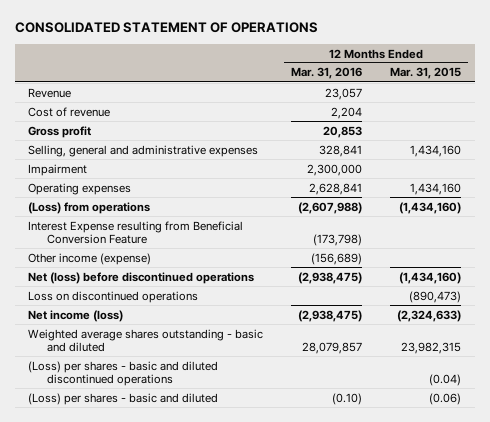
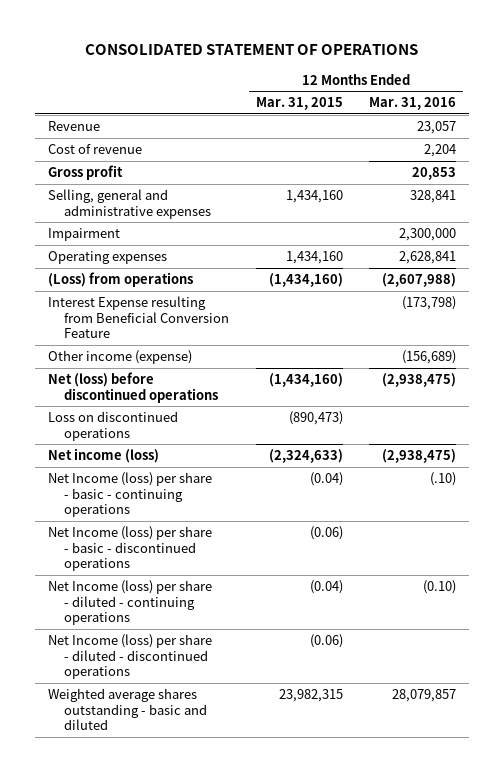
- | 12 Months Ended Mar. 31, 2016 | 12 Months Ended Mar. 31, 2015
+ | 12 Months Ended Mar. 31, 2015 | 12 Months Ended Mar. 31, 2016
+ Net Income (loss) per share - basic - continuing operations | (0.04) | (.10)
+ Net Income (loss) per share - basic - discontinued operations | (0.06) |
+ Net Income (loss) per share - diluted - continuing operations | (0.04) | (0.10)
+ Net Income (loss) per share - diluted - discontinued operations | (0.06) |
- (Loss) per shares - basic and diluted discontinued operations | | (0.04)
- (Loss) per shares - basic and diluted | (0.10) | (0.06)

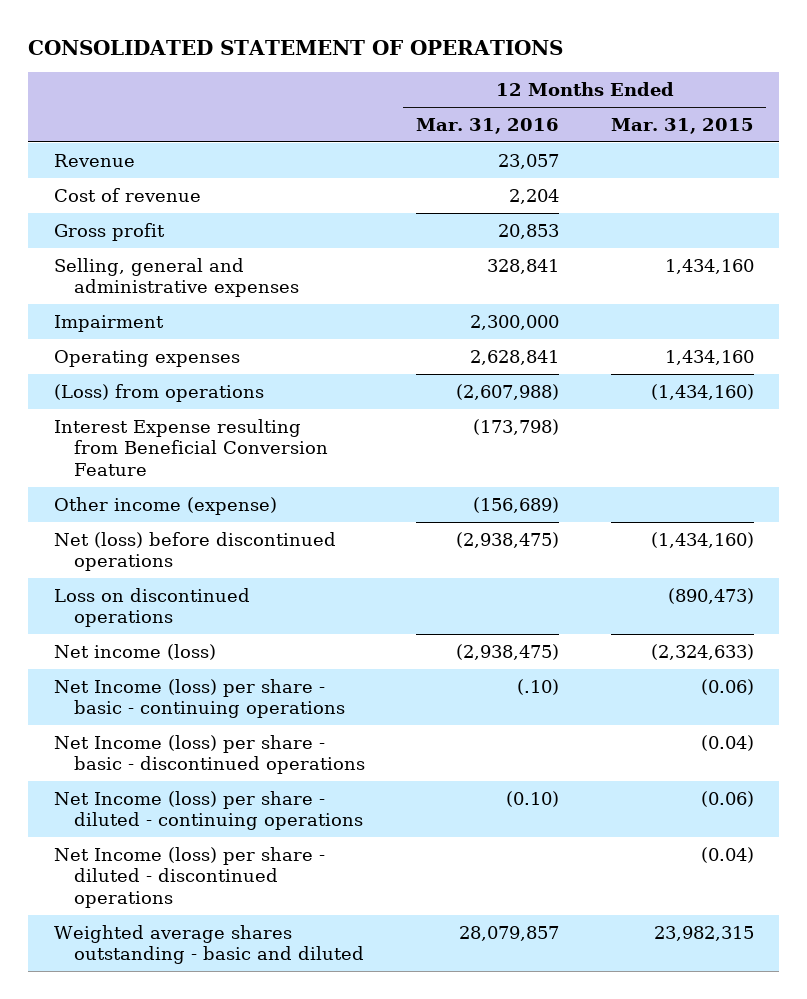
- | 12 Months Ended Mar. 31, 2015 | 12 Months Ended Mar. 31, 2016
+ | 12 Months Ended Mar. 31, 2016 | 12 Months Ended Mar. 31, 2015
- Net Income (loss) per share - basic - continuing operations | (0.04) | (.10)
- Net Income (loss) per share - basic - discontinued operations | (0.06) |
- Net Income (loss) per share - diluted - continuing operations | (0.04) | (0.10)
- Net Income (loss) per share - diluted - discontinued operations | (0.06) |
+ Net Income (loss) per share - basic - continuing operations | (.10) | (0.06)
+ Net Income (loss) per share - basic - discontinued operations | | (0.04)
+ Net Income (loss) per share - diluted - continuing operations | (0.10) | (0.06)
+ Net Income (loss) per share - diluted - discontinued operations | | (0.04)

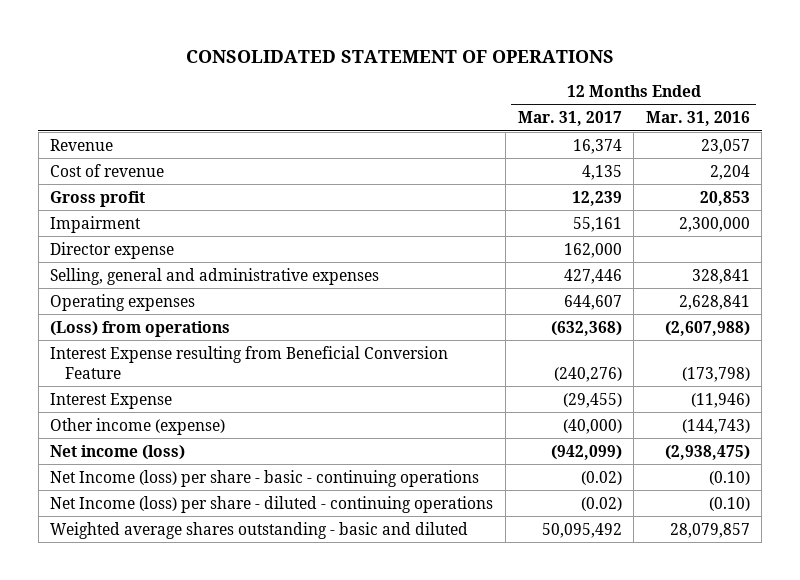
- | 12 Months Ended Mar. 31, 2016 | 12 Months Ended Mar. 31, 2015
+ | 12 Months Ended Mar. 31, 2017 | 12 Months Ended Mar. 31, 2016
+ Director expense | 162,000 |
moved down: Selling, general and administrative expenses | 427,446 | 328,841
- Other income (expense) | (156,689) |
- Net (loss) before discontinued operations | (2,938,475) | (1,434,160)
- Loss on discontinued operations | | (890,473)
+ Interest Expense | (29,455) | (11,946)
+ Other income (expense) | (40,000) | (144,743)
- Net Income (loss) per share - basic - continuing operations | (.10) | (0.06)
- Net Income (loss) per share - basic - discontinued operations | | (0.04)
+ Net Income (loss) per share - basic - continuing operations | (0.02) | (0.10)
- Net Income (loss) per share - diluted - discontinued operations | | (0.04)

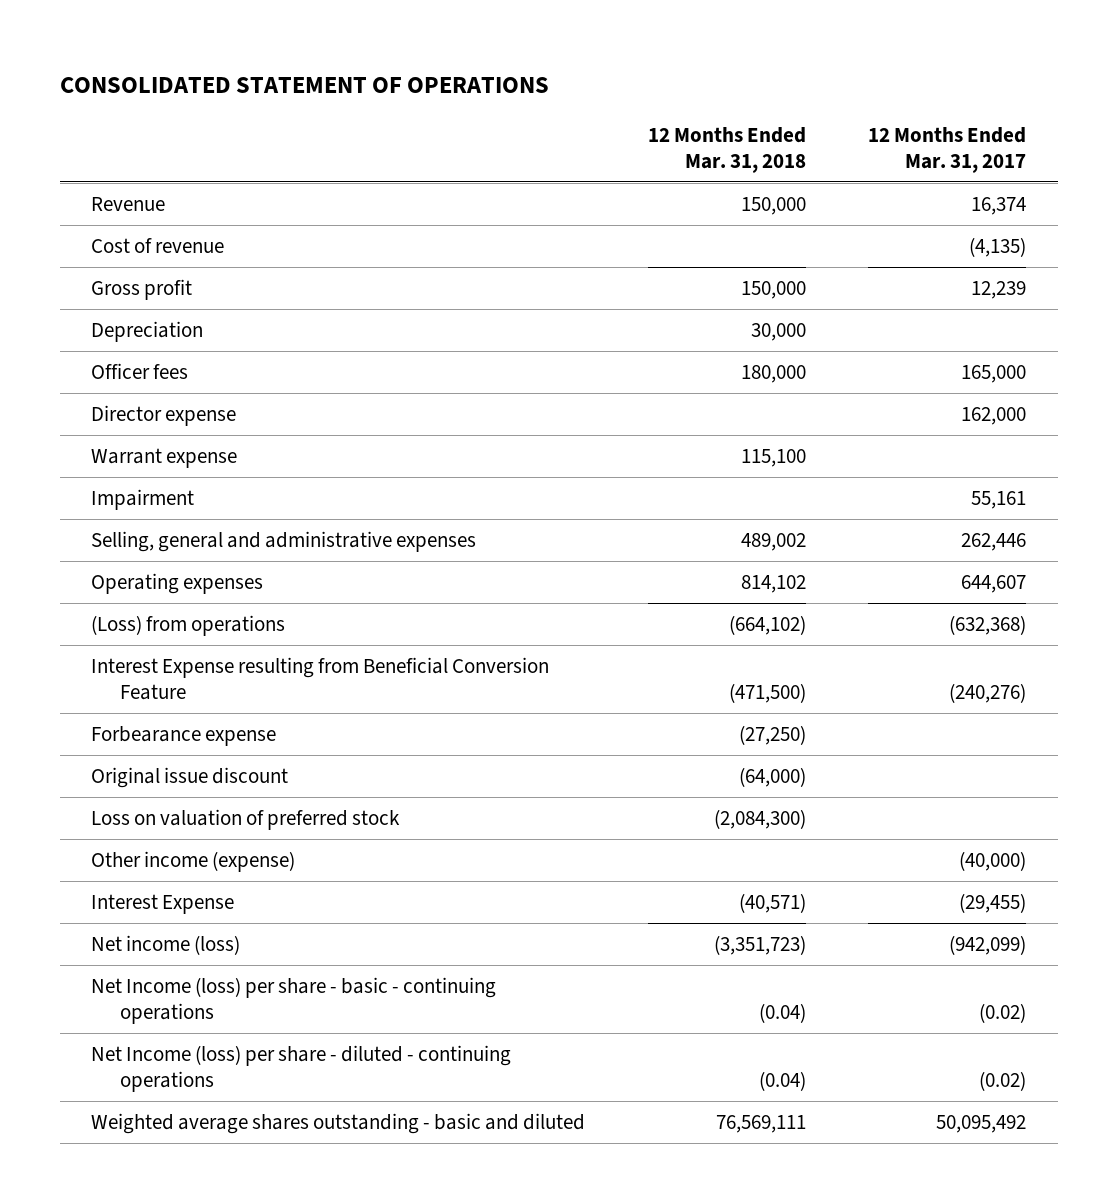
- | 12 Months Ended Mar. 31, 2017 | 12 Months Ended Mar. 31, 2016
+ | 12 Months Ended Mar. 31, 2018 | 12 Months Ended Mar. 31, 2017
- Cost of revenue | 4,135 | 2,204
+ Cost of revenue | | (4,135)
+ Depreciation | 30,000 |
+ Officer fees | 180,000 | 165,000
- Selling, general and administrative expenses | 427,446 | 328,841
+ Warrant expense | 115,100 |
moved down: Impairment | | 55,161
+ Selling, general and administrative expenses | 489,002 | 262,446
+ Forbearance expense | (27,250) |
+ Original issue discount | (64,000) |
+ Loss on valuation of preferred stock | (2,084,300) |
moved down: Interest Expense | (40,571) | (29,455)

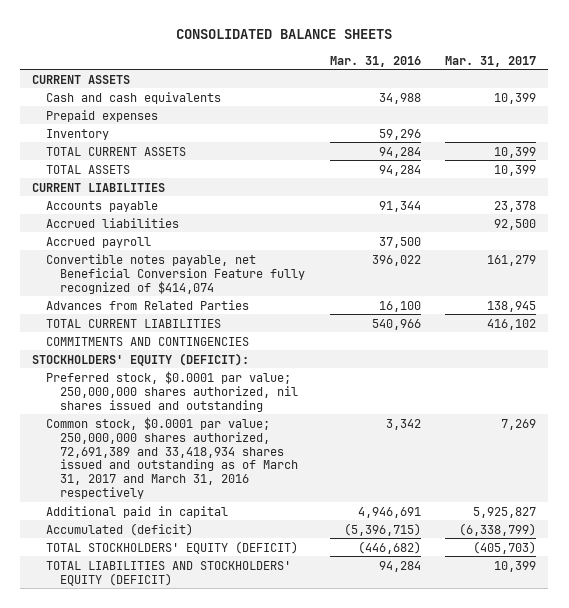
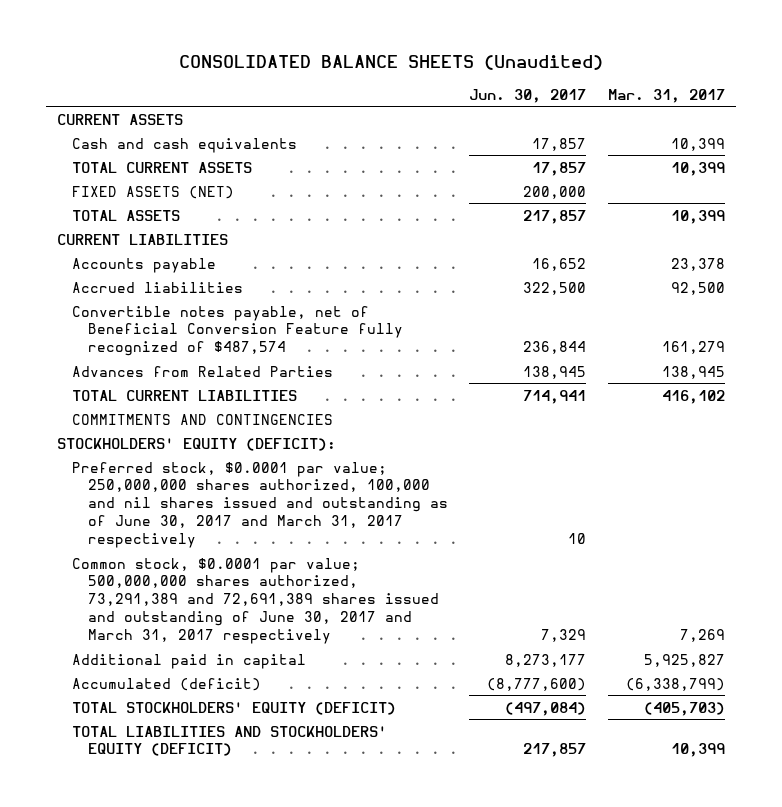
- CONSOLIDATED BALANCE SHEETS
+ CONSOLIDATED BALANCE SHEETS (Unaudited)
- | Mar. 31, 2016 | Mar. 31, 2017
+ | Jun. 30, 2017 | Mar. 31, 2017
- Prepaid expenses
- Inventory | 59,296 |
+ FIXED ASSETS (NET) | 200,000 |
- Accrued payroll | 37,500 |
- Convertible notes payable, net Beneficial Conversion Feature fully recognized of $414,074 | 396,022 | 161,279
+ Convertible notes payable, net of Beneficial Conversion Feature fully recognized of $487,574 | 236,844 | 161,279
- Preferred stock, $0.0001 par value; 250,000,000 shares authorized, nil shares issued and outstanding
- Common stock, $0.0001 par value; 250,000,000 shares authorized, 72,691,389 and 33,418,934 shares issued and outstanding as of March 31, 2017 and March 31, 2016 respectively | 3,342 | 7,269
+ Preferred stock, $0.0001 par value; 250,000,000 shares authorized, 100,000 and nil shares issued and outstanding as of June 30, 2017 and March 31, 2017 respectively | 10 |
+ Common stock, $0.0001 par value; 500,000,000 shares authorized, 73,291,389 and 72,691,389 shares issued and outstanding of June 30, 2017 and March 31, 2017 respectively | 7,329 | 7,269

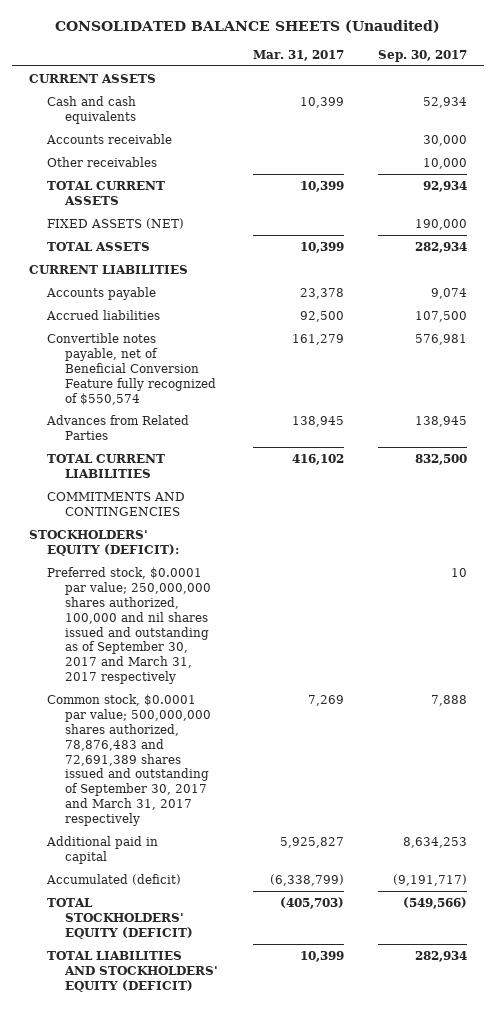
- | Jun. 30, 2017 | Mar. 31, 2017
+ | Mar. 31, 2017 | Sep. 30, 2017
+ Accounts receivable | | 30,000
+ Other receivables | | 10,000
- Convertible notes payable, net of Beneficial Conversion Feature fully recognized of $487,574 | 236,844 | 161,279
+ Convertible notes payable, net of Beneficial Conversion Feature fully recognized of $550,574 | 161,279 | 576,981
- Preferred stock, $0.0001 par value; 250,000,000 shares authorized, 100,000 and nil shares issued and outstanding as of June 30, 2017 and March 31, 2017 respectively | 10 |
- Common stock, $0.0001 par value; 500,000,000 shares authorized, 73,291,389 and 72,691,389 shares issued and outstanding of June 30, 2017 and March 31, 2017 respectively | 7,329 | 7,269
+ Preferred stock, $0.0001 par value; 250,000,000 shares authorized, 100,000 and nil shares issued and outstanding as of September 30, 2017 and March 31, 2017 respectively | | 10
+ Common stock, $0.0001 par value; 500,000,000 shares authorized, 78,876,483 and 72,691,389 shares issued and outstanding of September 30, 2017 and March 31, 2017 respectively | 7,269 | 7,888

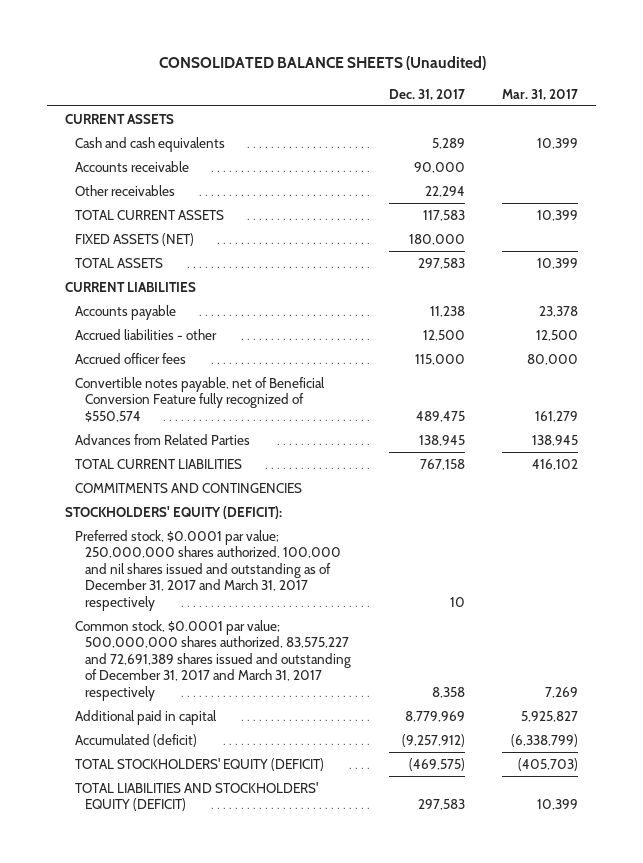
- | Mar. 31, 2017 | Sep. 30, 2017
+ | Dec. 31, 2017 | Mar. 31, 2017
- Accrued liabilities | 92,500 | 107,500
+ Accrued liabilities - other | 12,500 | 12,500
+ Accrued officer fees | 115,000 | 80,000
- Preferred stock, $0.0001 par value; 250,000,000 shares authorized, 100,000 and nil shares issued and outstanding as of September 30, 2017 and March 31, 2017 respectively | | 10
- Common stock, $0.0001 par value; 500,000,000 shares authorized, 78,876,483 and 72,691,389 shares issued and outstanding of September 30, 2017 and March 31, 2017 respectively | 7,269 | 7,888
+ Preferred stock, $0.0001 par value; 250,000,000 shares authorized, 100,000 and nil shares issued and outstanding as of December 31, 2017 and March 31, 2017 respectively | 10 |
+ Common stock, $0.0001 par value; 500,000,000 shares authorized, 83,575,227 and 72,691,389 shares issued and outstanding of December 31, 2017 and March 31, 2017 respectively | 8,358 | 7,269

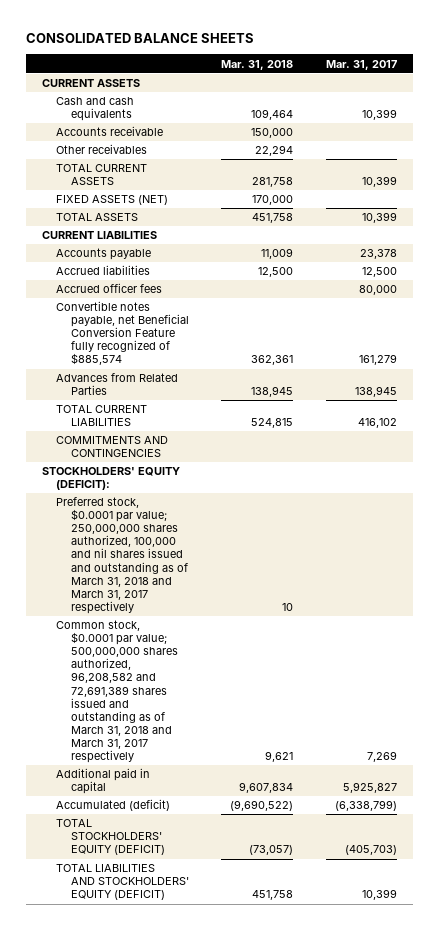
- CONSOLIDATED BALANCE SHEETS (Unaudited)
+ CONSOLIDATED BALANCE SHEETS
- | Dec. 31, 2017 | Mar. 31, 2017
+ | Mar. 31, 2018 | Mar. 31, 2017
- Accrued liabilities - other | 12,500 | 12,500
+ Accrued liabilities | 12,500 | 12,500
- Convertible notes payable, net of Beneficial Conversion Feature fully recognized of $550,574 | 489,475 | 161,279
+ Convertible notes payable, net Beneficial Conversion Feature fully recognized of $885,574 | 362,361 | 161,279
- Preferred stock, $0.0001 par value; 250,000,000 shares authorized, 100,000 and nil shares issued and outstanding as of December 31, 2017 and March 31, 2017 respectively | 10 |
- Common stock, $0.0001 par value; 500,000,000 shares authorized, 83,575,227 and 72,691,389 shares issued and outstanding of December 31, 2017 and March 31, 2017 respectively | 8,358 | 7,269
+ Preferred stock, $0.0001 par value; 250,000,000 shares authorized, 100,000 and nil shares issued and outstanding as of March 31, 2018 and March 31, 2017 respectively | 10 |
+ Common stock, $0.0001 par value; 500,000,000 shares authorized, 96,208,582 and 72,691,389 shares issued and outstanding as of March 31, 2018 and March 31, 2017 respectively | 9,621 | 7,269

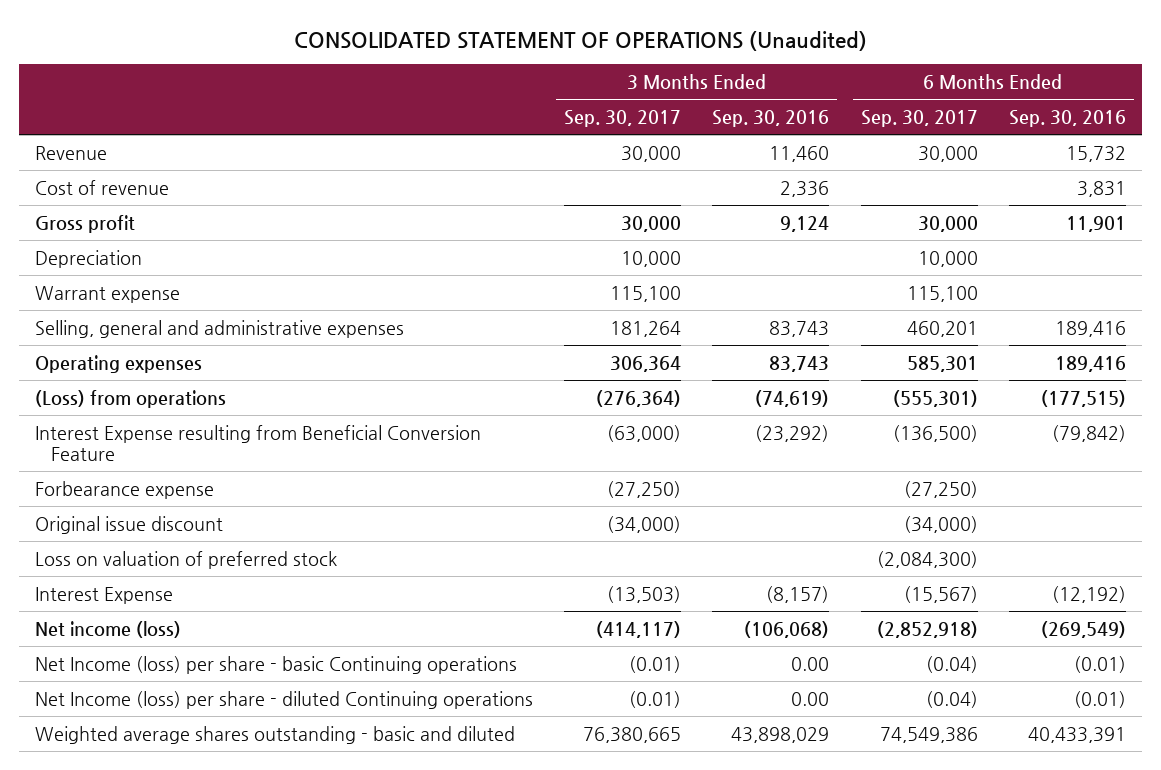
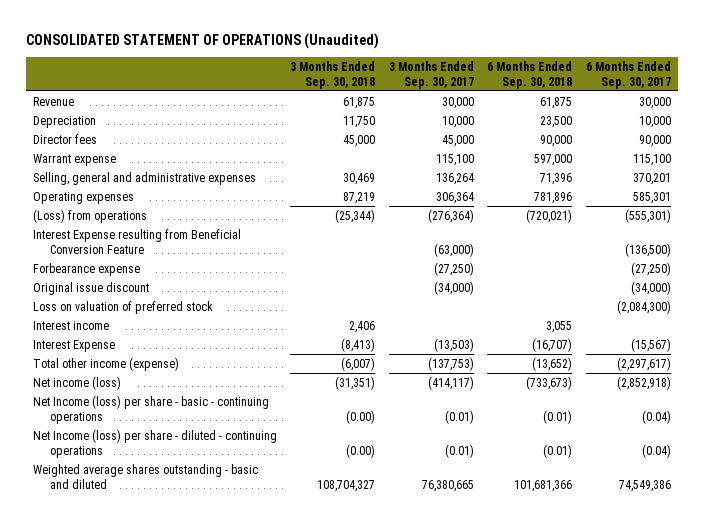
- | 3 Months Ended Sep. 30, 2017 | 3 Months Ended Sep. 30, 2016 | 6 Months Ended Sep. 30, 2017 | 6 Months Ended Sep. 30, 2016
+ | 3 Months Ended Sep. 30, 2018 | 3 Months Ended Sep. 30, 2017 | 6 Months Ended Sep. 30, 2018 | 6 Months Ended Sep. 30, 2017
- Cost of revenue | | 2,336 | | 3,831
- Gross profit | 30,000 | 9,124 | 30,000 | 11,901
+ Director fees | 45,000 | 45,000 | 90,000 | 90,000
- Selling, general and administrative expenses | 181,264 | 83,743 | 460,201 | 189,416
+ Selling, general and administrative expenses | 30,469 | 136,264 | 71,396 | 370,201
+ Interest income | 2,406 | | 3,055 |
+ Total other income (expense) | (6,007) | (137,753) | (13,652) | (2,297,617)
- Net Income (loss) per share - basic Continuing operations | (0.01) | 0.00 | (0.04) | (0.01)
- Net Income (loss) per share - diluted Continuing operations | (0.01) | 0.00 | (0.04) | (0.01)
+ Net Income (loss) per share - basic - continuing operations | (0.00) | (0.01) | (0.01) | (0.04)
+ Net Income (loss) per share - diluted - continuing operations | (0.00) | (0.01) | (0.01) | (0.04)

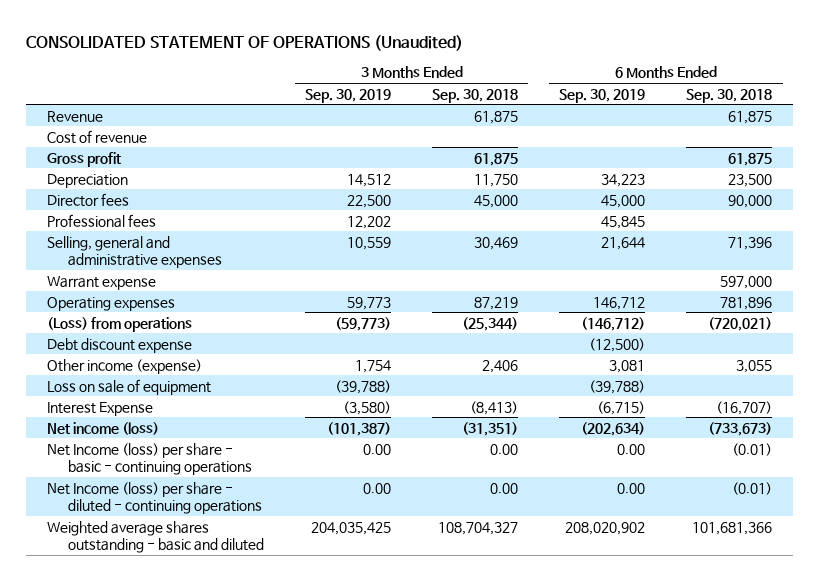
- | 3 Months Ended Sep. 30, 2018 | 3 Months Ended Sep. 30, 2017 | 6 Months Ended Sep. 30, 2018 | 6 Months Ended Sep. 30, 2017
+ | 3 Months Ended Sep. 30, 2019 | 3 Months Ended Sep. 30, 2018 | 6 Months Ended Sep. 30, 2019 | 6 Months Ended Sep. 30, 2018
+ Cost of revenue
+ Gross profit | | 61,875 | | 61,875
+ Professional fees | 12,202 | | 45,845 |
moved down: Warrant expense | | | | 597,000
- Interest Expense resulting from Beneficial Conversion Feature | | (63,000) | | (136,500)
- Forbearance expense | | (27,250) | | (27,250)
- Original issue discount | | (34,000) | | (34,000)
- Loss on valuation of preferred stock | | | | (2,084,300)
- Interest income | 2,406 | | 3,055 |
+ Debt discount expense | | | (12,500) |
+ Other income (expense) | 1,754 | 2,406 | 3,081 | 3,055
+ Loss on sale of equipment | (39,788) | | (39,788) |
- Total other income (expense) | (6,007) | (137,753) | (13,652) | (2,297,617)
- Net Income (loss) per share - basic - continuing operations | (0.00) | (0.01) | (0.01) | (0.04)
- Net Income (loss) per share - diluted - continuing operations | (0.00) | (0.01) | (0.01) | (0.04)
+ Net Income (loss) per share - basic - continuing operations | 0.00 | 0.00 | 0.00 | (0.01)
+ Net Income (loss) per share - diluted - continuing operations | 0.00 | 0.00 | 0.00 | (0.01)

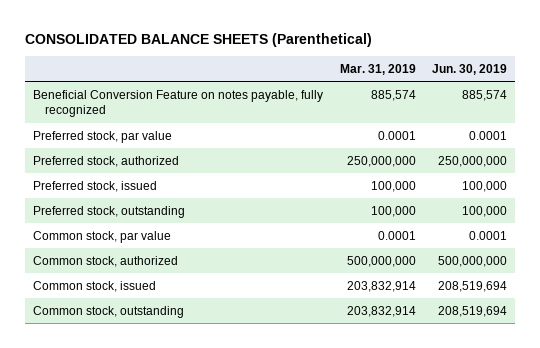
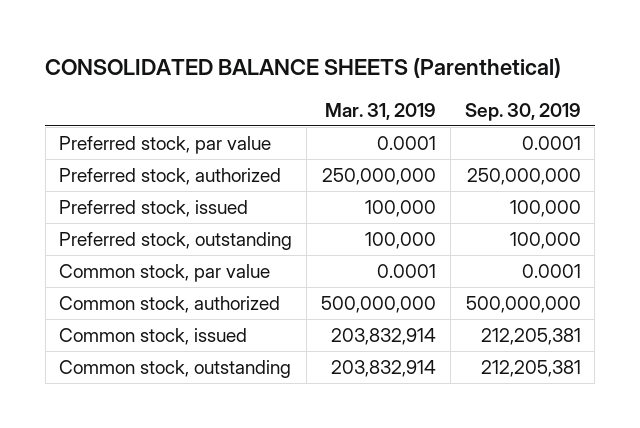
- | Mar. 31, 2019 | Jun. 30, 2019
+ | Mar. 31, 2019 | Sep. 30, 2019
- Beneficial Conversion Feature on notes payable, fully recognized | 885,574 | 885,574

